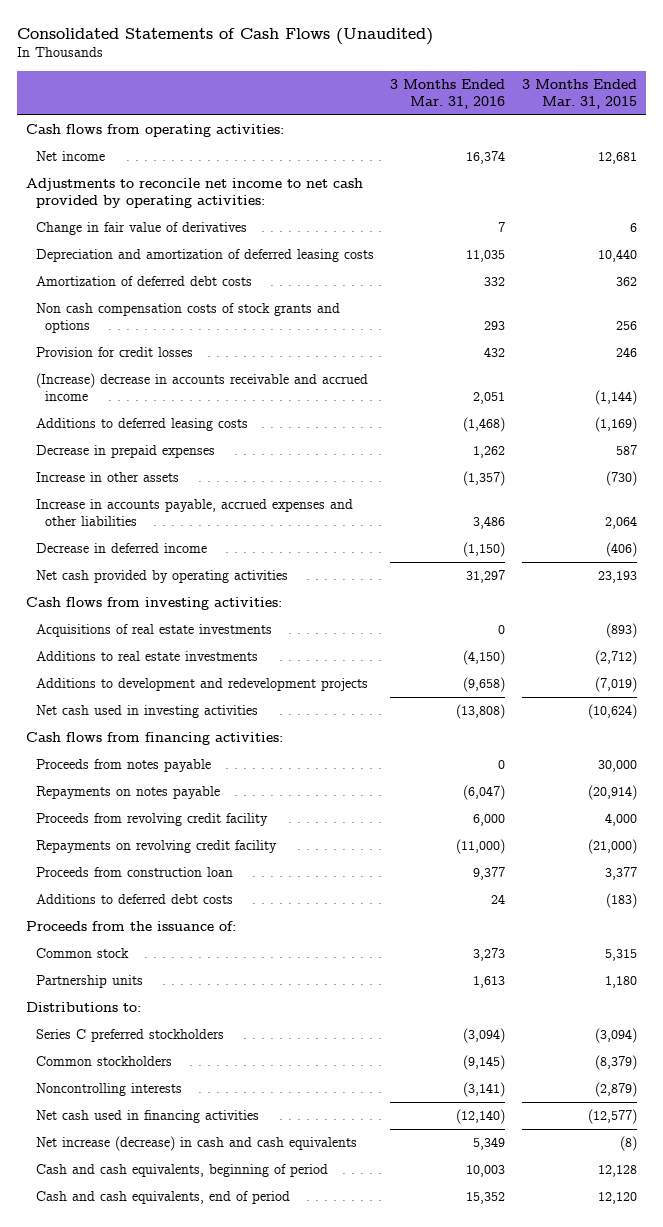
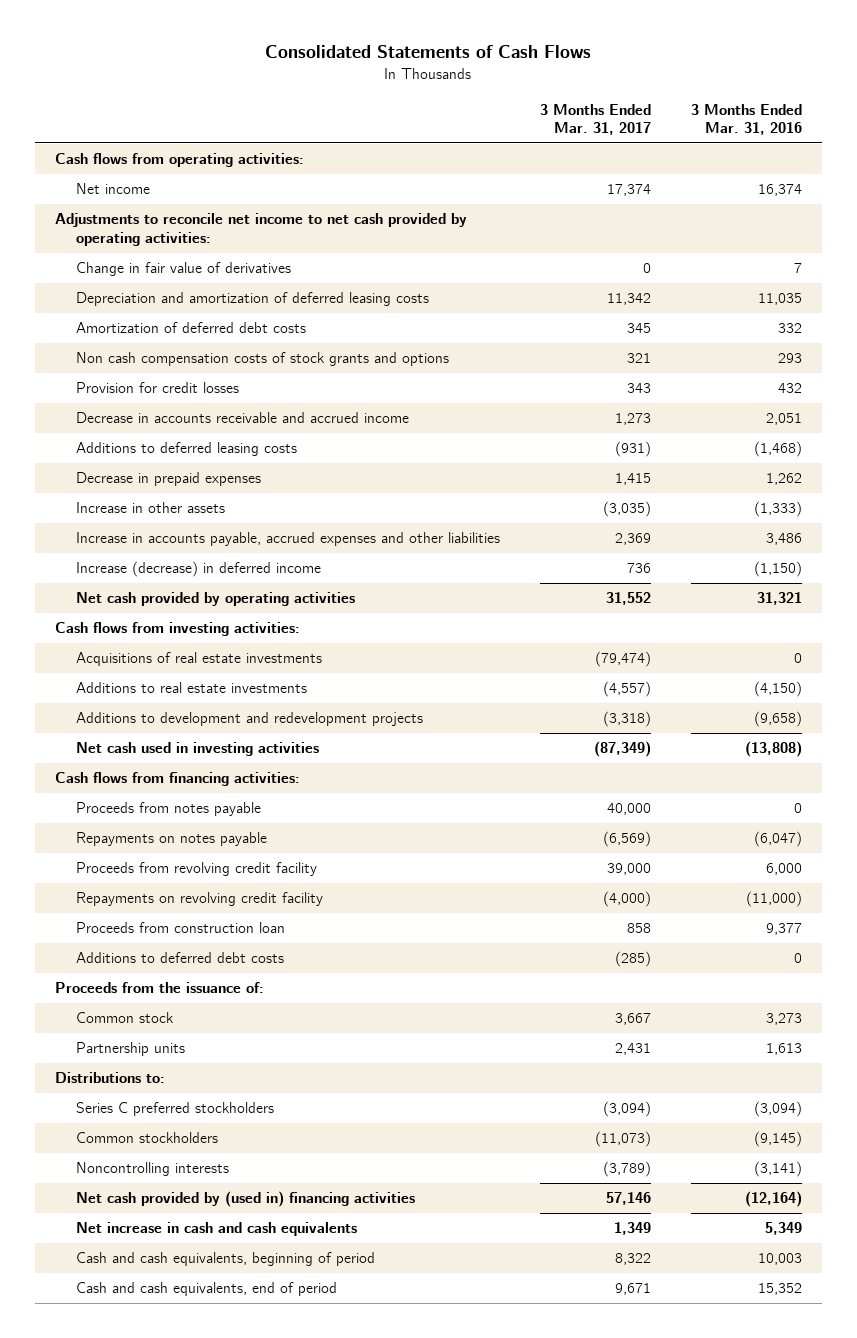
- Consolidated Statements of Cash Flows (Unaudited)
+ Consolidated Statements of Cash Flows
- | 3 Months Ended Mar. 31, 2016 | 3 Months Ended Mar. 31, 2015
+ | 3 Months Ended Mar. 31, 2017 | 3 Months Ended Mar. 31, 2016
- (Increase) decrease in accounts receivable and accrued income | 2,051 | (1,144)
+ Decrease in accounts receivable and accrued income | 1,273 | 2,051
- Increase in other assets | (1,357) | (730)
+ Increase in other assets | (3,035) | (1,333)
- Decrease in deferred income | (1,150) | (406)
- Net cash provided by operating activities | 31,297 | 23,193
+ Increase (decrease) in deferred income | 736 | (1,150)
+ Net cash provided by operating activities | 31,552 | 31,321
- Additions to deferred debt costs | 24 | (183)
+ Additions to deferred debt costs | (285) | 0
- Net cash used in financing activities | (12,140) | (12,577)
- Net increase (decrease) in cash and cash equivalents | 5,349 | (8)
+ Net cash provided by (used in) financing activities | 57,146 | (12,164)
+ Net increase in cash and cash equivalents | 1,349 | 5,349

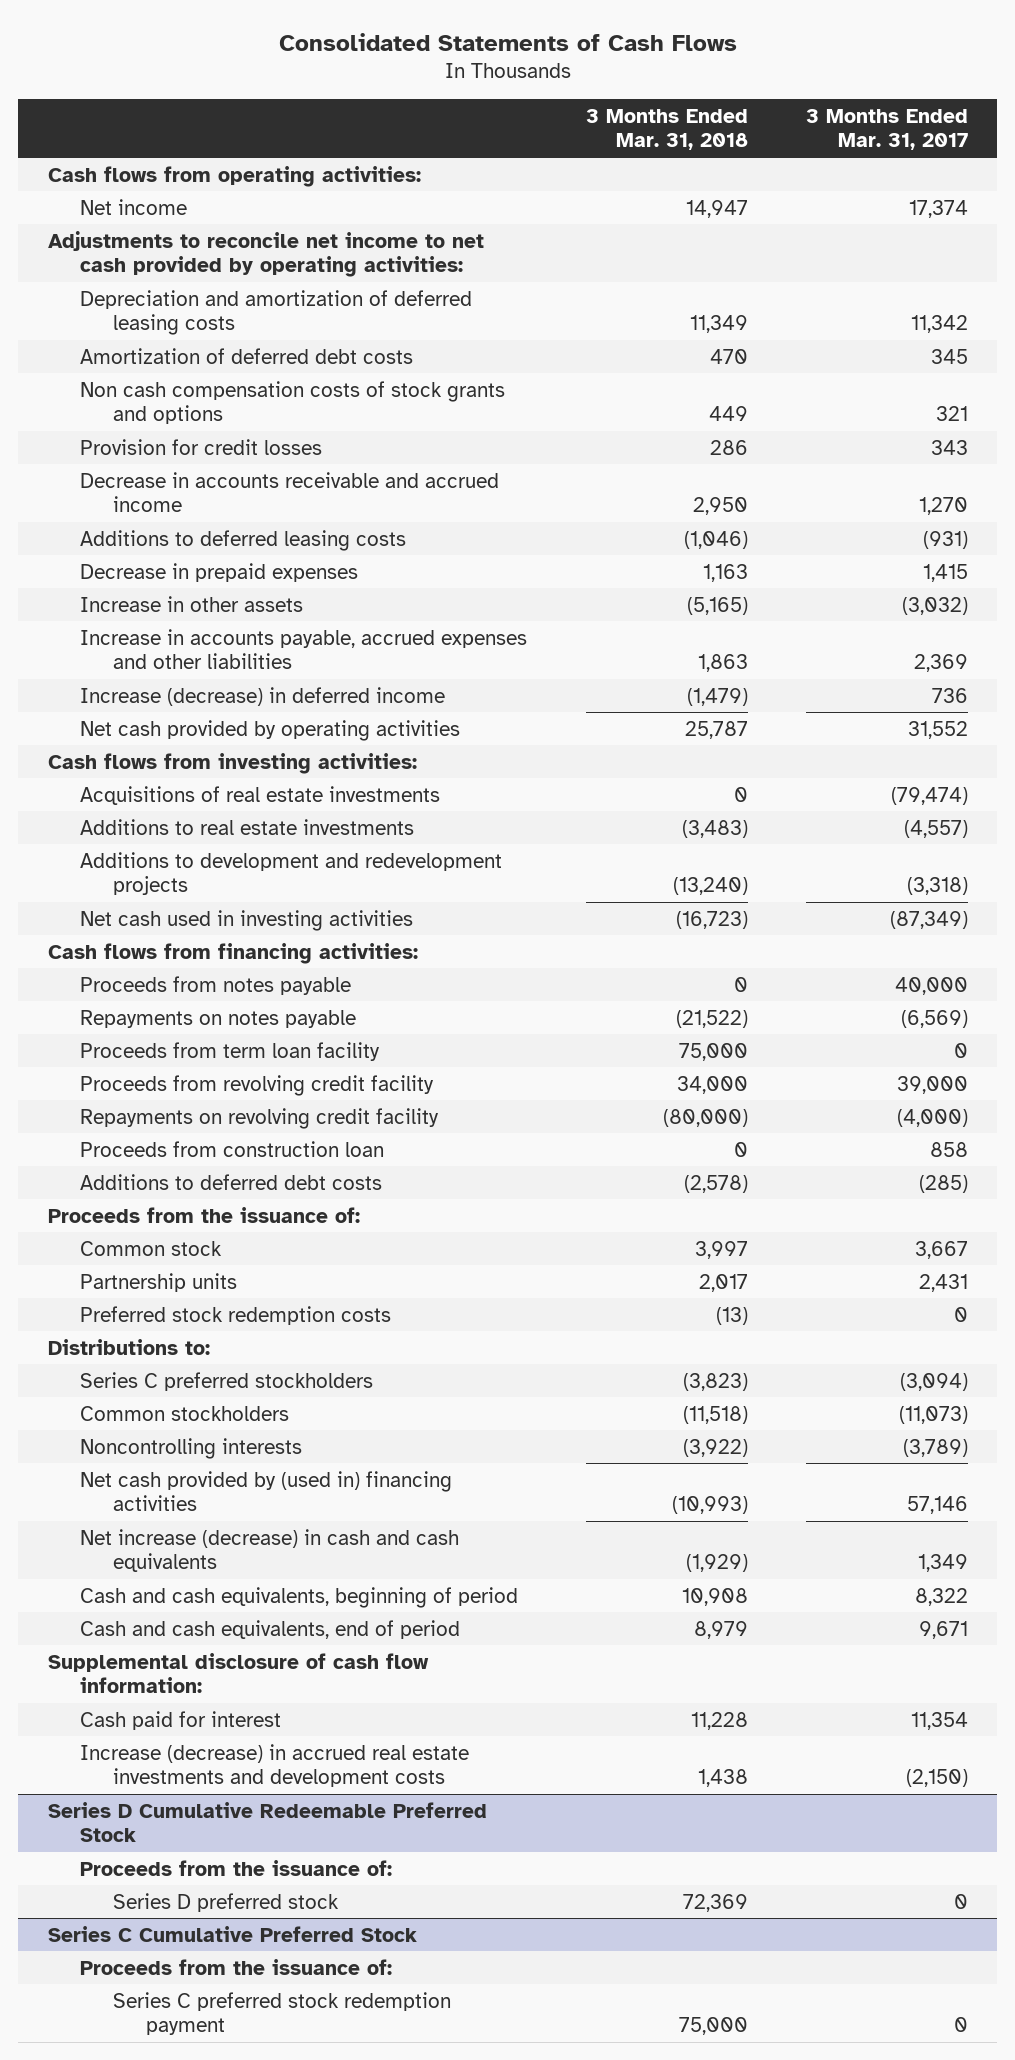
- | 3 Months Ended Mar. 31, 2017 | 3 Months Ended Mar. 31, 2016
+ | 3 Months Ended Mar. 31, 2018 | 3 Months Ended Mar. 31, 2017
- Change in fair value of derivatives | 0 | 7
- Decrease in accounts receivable and accrued income | 1,273 | 2,051
+ Decrease in accounts receivable and accrued income | 2,950 | 1,270
- Increase in other assets | (3,035) | (1,333)
+ Increase in other assets | (5,165) | (3,032)
+ Proceeds from term loan facility | 75,000 | 0
+ Preferred stock redemption costs | (13) | 0
- Net increase in cash and cash equivalents | 1,349 | 5,349
+ Net increase (decrease) in cash and cash equivalents | (1,929) | 1,349
+ Supplemental disclosure of cash flow information:
+ Cash paid for interest | 11,228 | 11,354
+ Increase (decrease) in accrued real estate investments and development costs | 1,438 | (2,150)
+ Series D Cumulative Redeemable Preferred Stock
+ Proceeds from the issuance of:
+ Series D preferred stock | 72,369 | 0
+ Series C Cumulative Preferred Stock
+ Proceeds from the issuance of:
+ Series C preferred stock redemption payment | 75,000 | 0

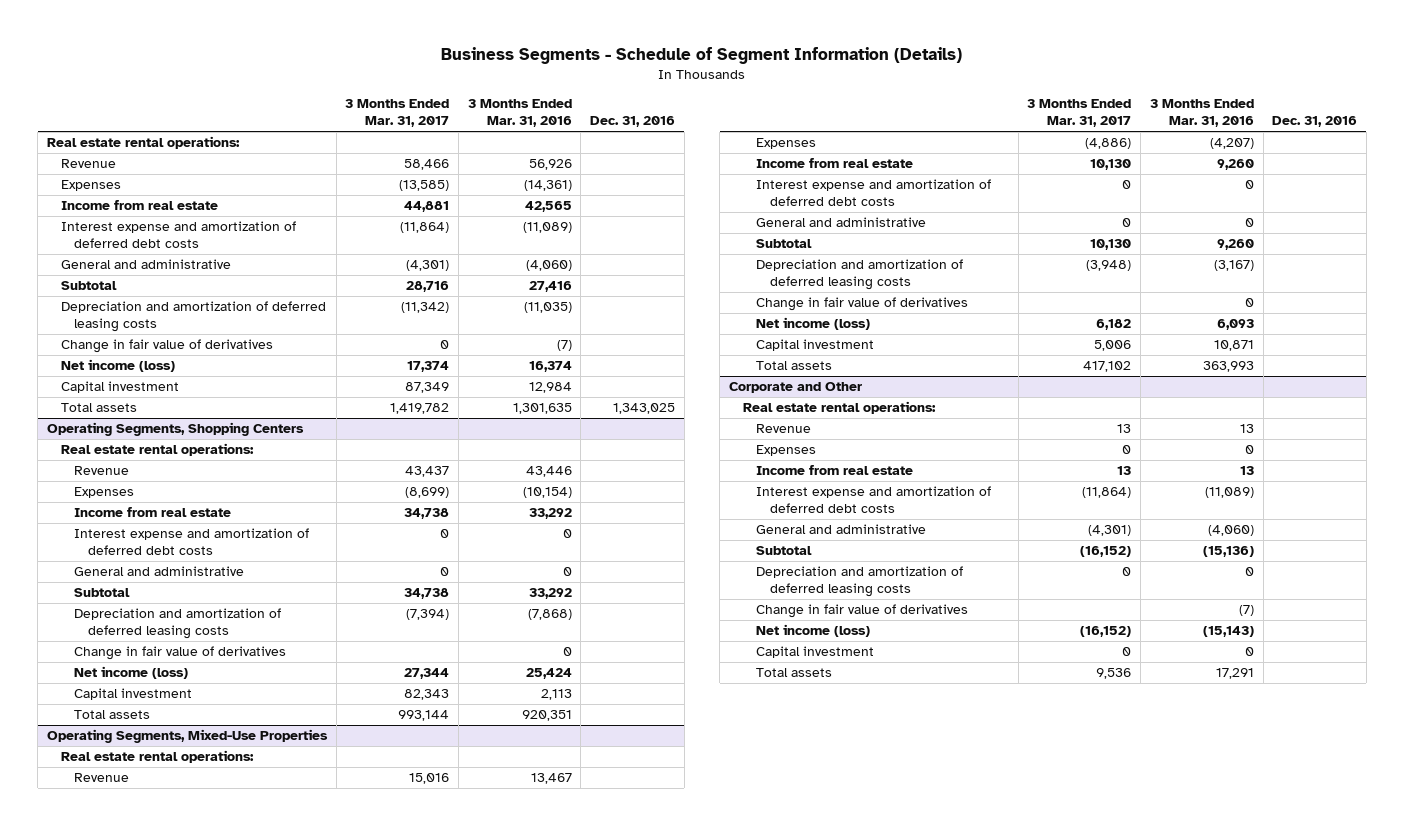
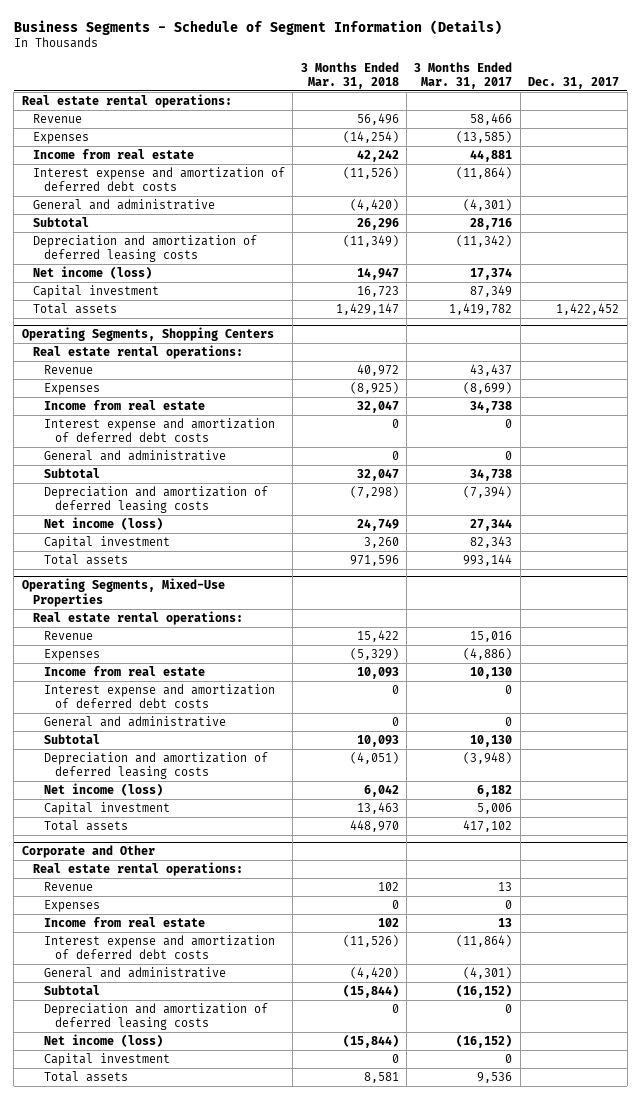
- | 3 Months Ended Mar. 31, 2017 | 3 Months Ended Mar. 31, 2016 | Dec. 31, 2016
+ | 3 Months Ended Mar. 31, 2018 | 3 Months Ended Mar. 31, 2017 | Dec. 31, 2017
- Change in fair value of derivatives | 0 | (7) |
@ Operating Segments, Shopping Centers
- Change in fair value of derivatives | | 0 |
@ Operating Segments, Mixed-Use Properties
- Change in fair value of derivatives | | 0 |
@ Corporate and Other
- Change in fair value of derivatives | | (7) |

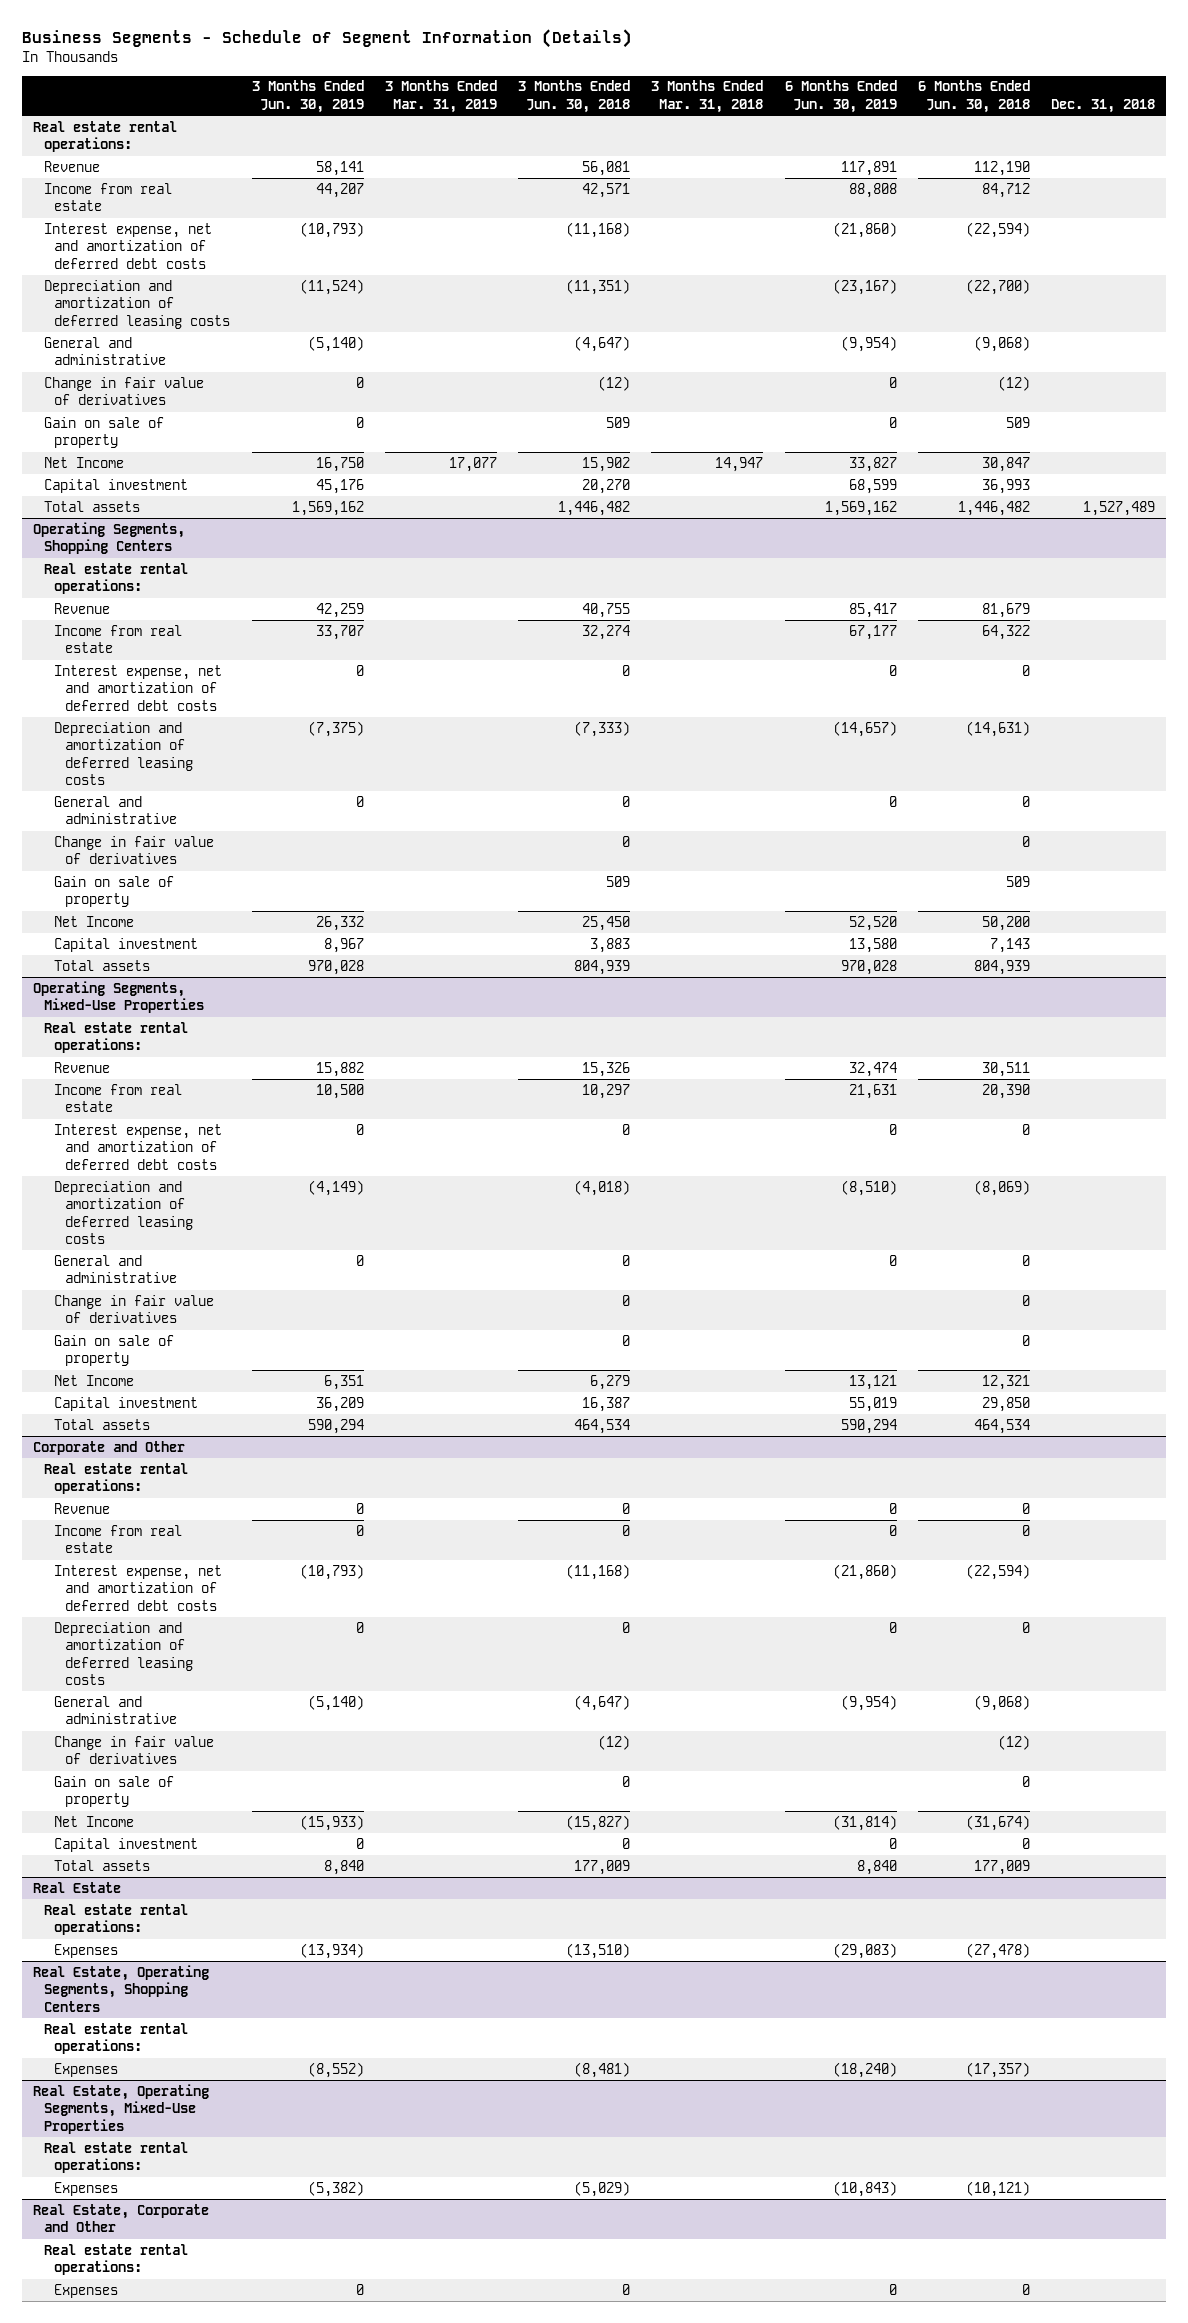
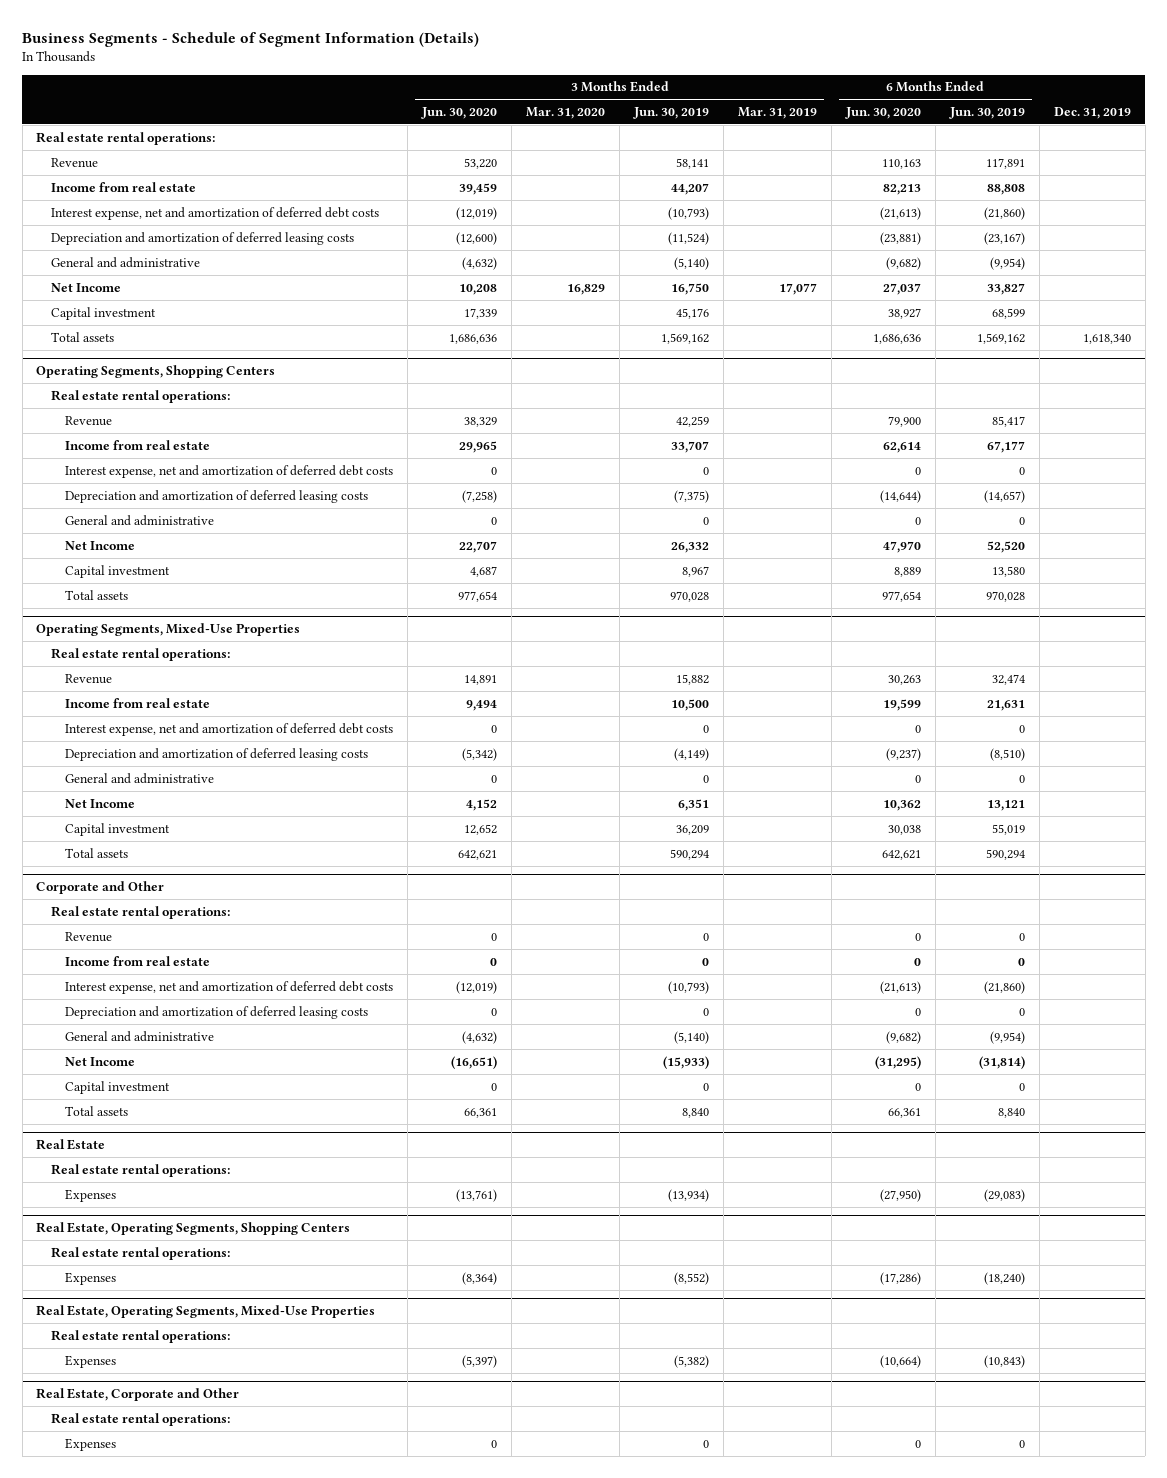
- | 3 Months Ended Jun. 30, 2019 | 3 Months Ended Mar. 31, 2019 | 3 Months Ended Jun. 30, 2018 | 3 Months Ended Mar. 31, 2018 | 6 Months Ended Jun. 30, 2019 | 6 Months Ended Jun. 30, 2018 | Dec. 31, 2018
+ | 3 Months Ended Jun. 30, 2020 | 3 Months Ended Mar. 31, 2020 | 3 Months Ended Jun. 30, 2019 | 3 Months Ended Mar. 31, 2019 | 6 Months Ended Jun. 30, 2020 | 6 Months Ended Jun. 30, 2019 | Dec. 31, 2019
- Change in fair value of derivatives | 0 | | (12) | | 0 | (12) |
- Gain on sale of property | 0 | | 509 | | 0 | 509 |
@ Operating Segments, Shopping Centers
- Change in fair value of derivatives | | | 0 | | | 0 |
- Gain on sale of property | | | 509 | | | 509 |
@ Operating Segments, Mixed-Use Properties
- Change in fair value of derivatives | | | 0 | | | 0 |
- Gain on sale of property | | | 0 | | | 0 |
@ Corporate and Other
- Change in fair value of derivatives | | | (12) | | | (12) |
- Gain on sale of property | | | 0 | | | 0 |

